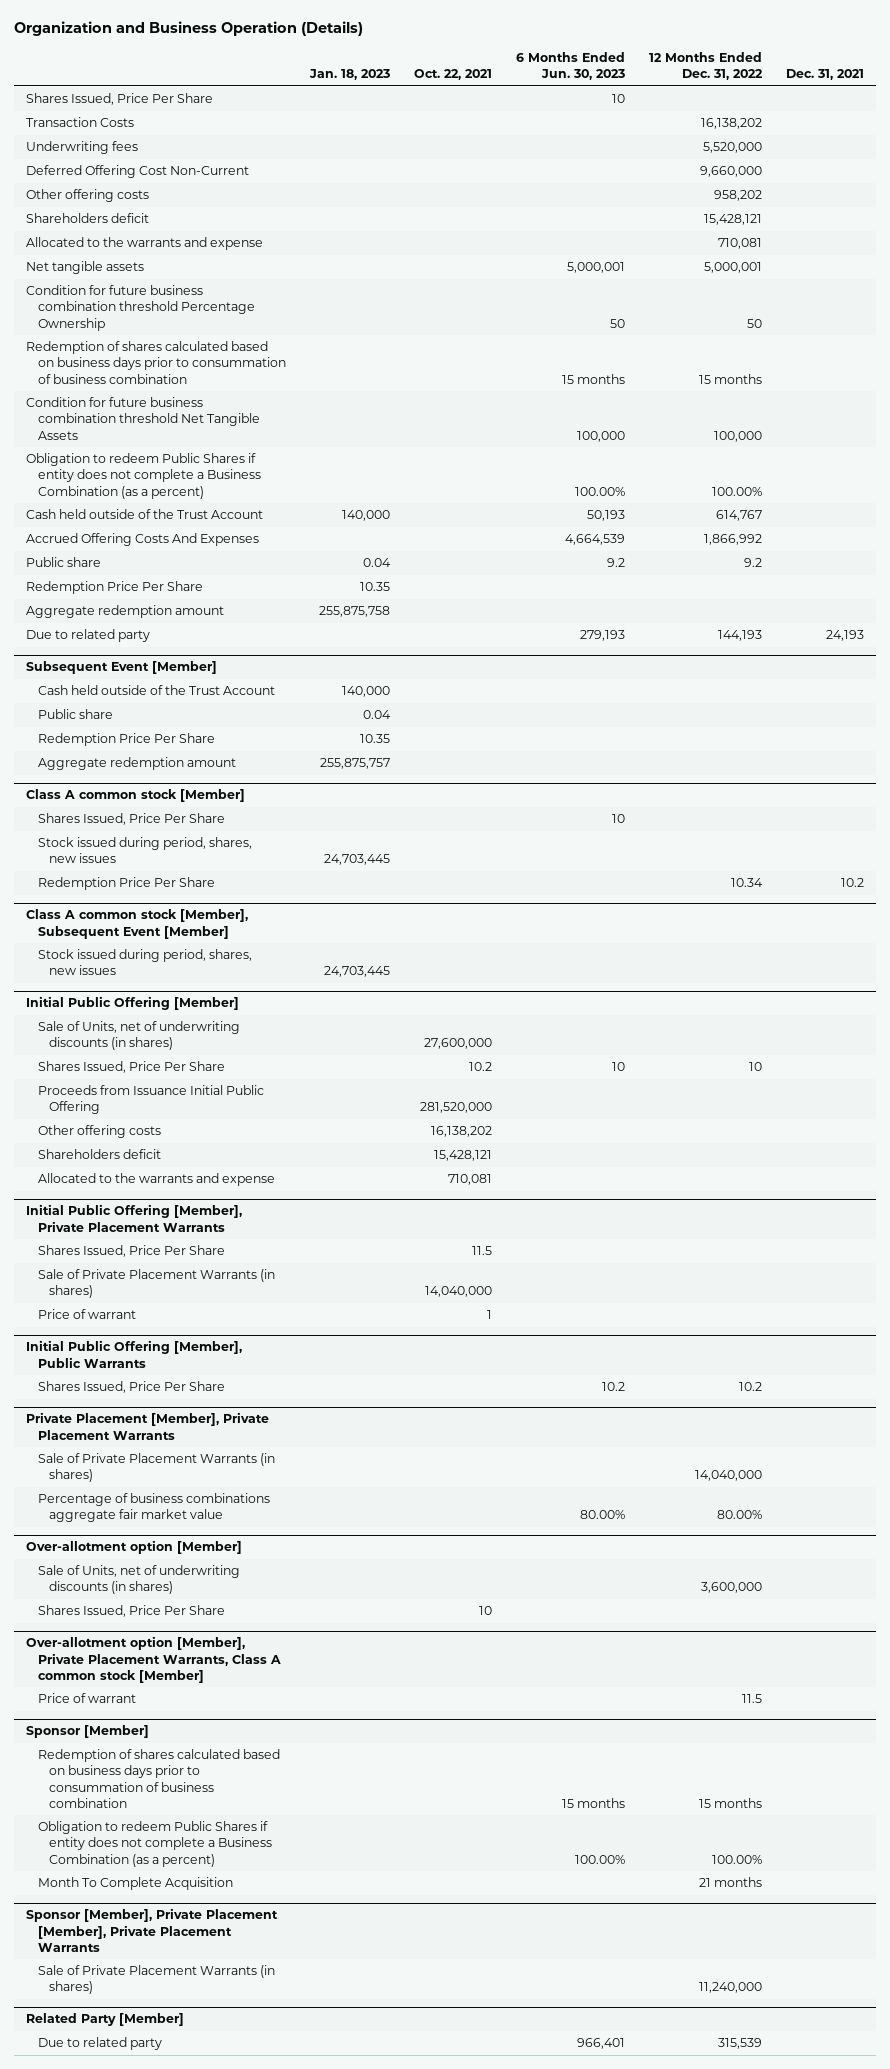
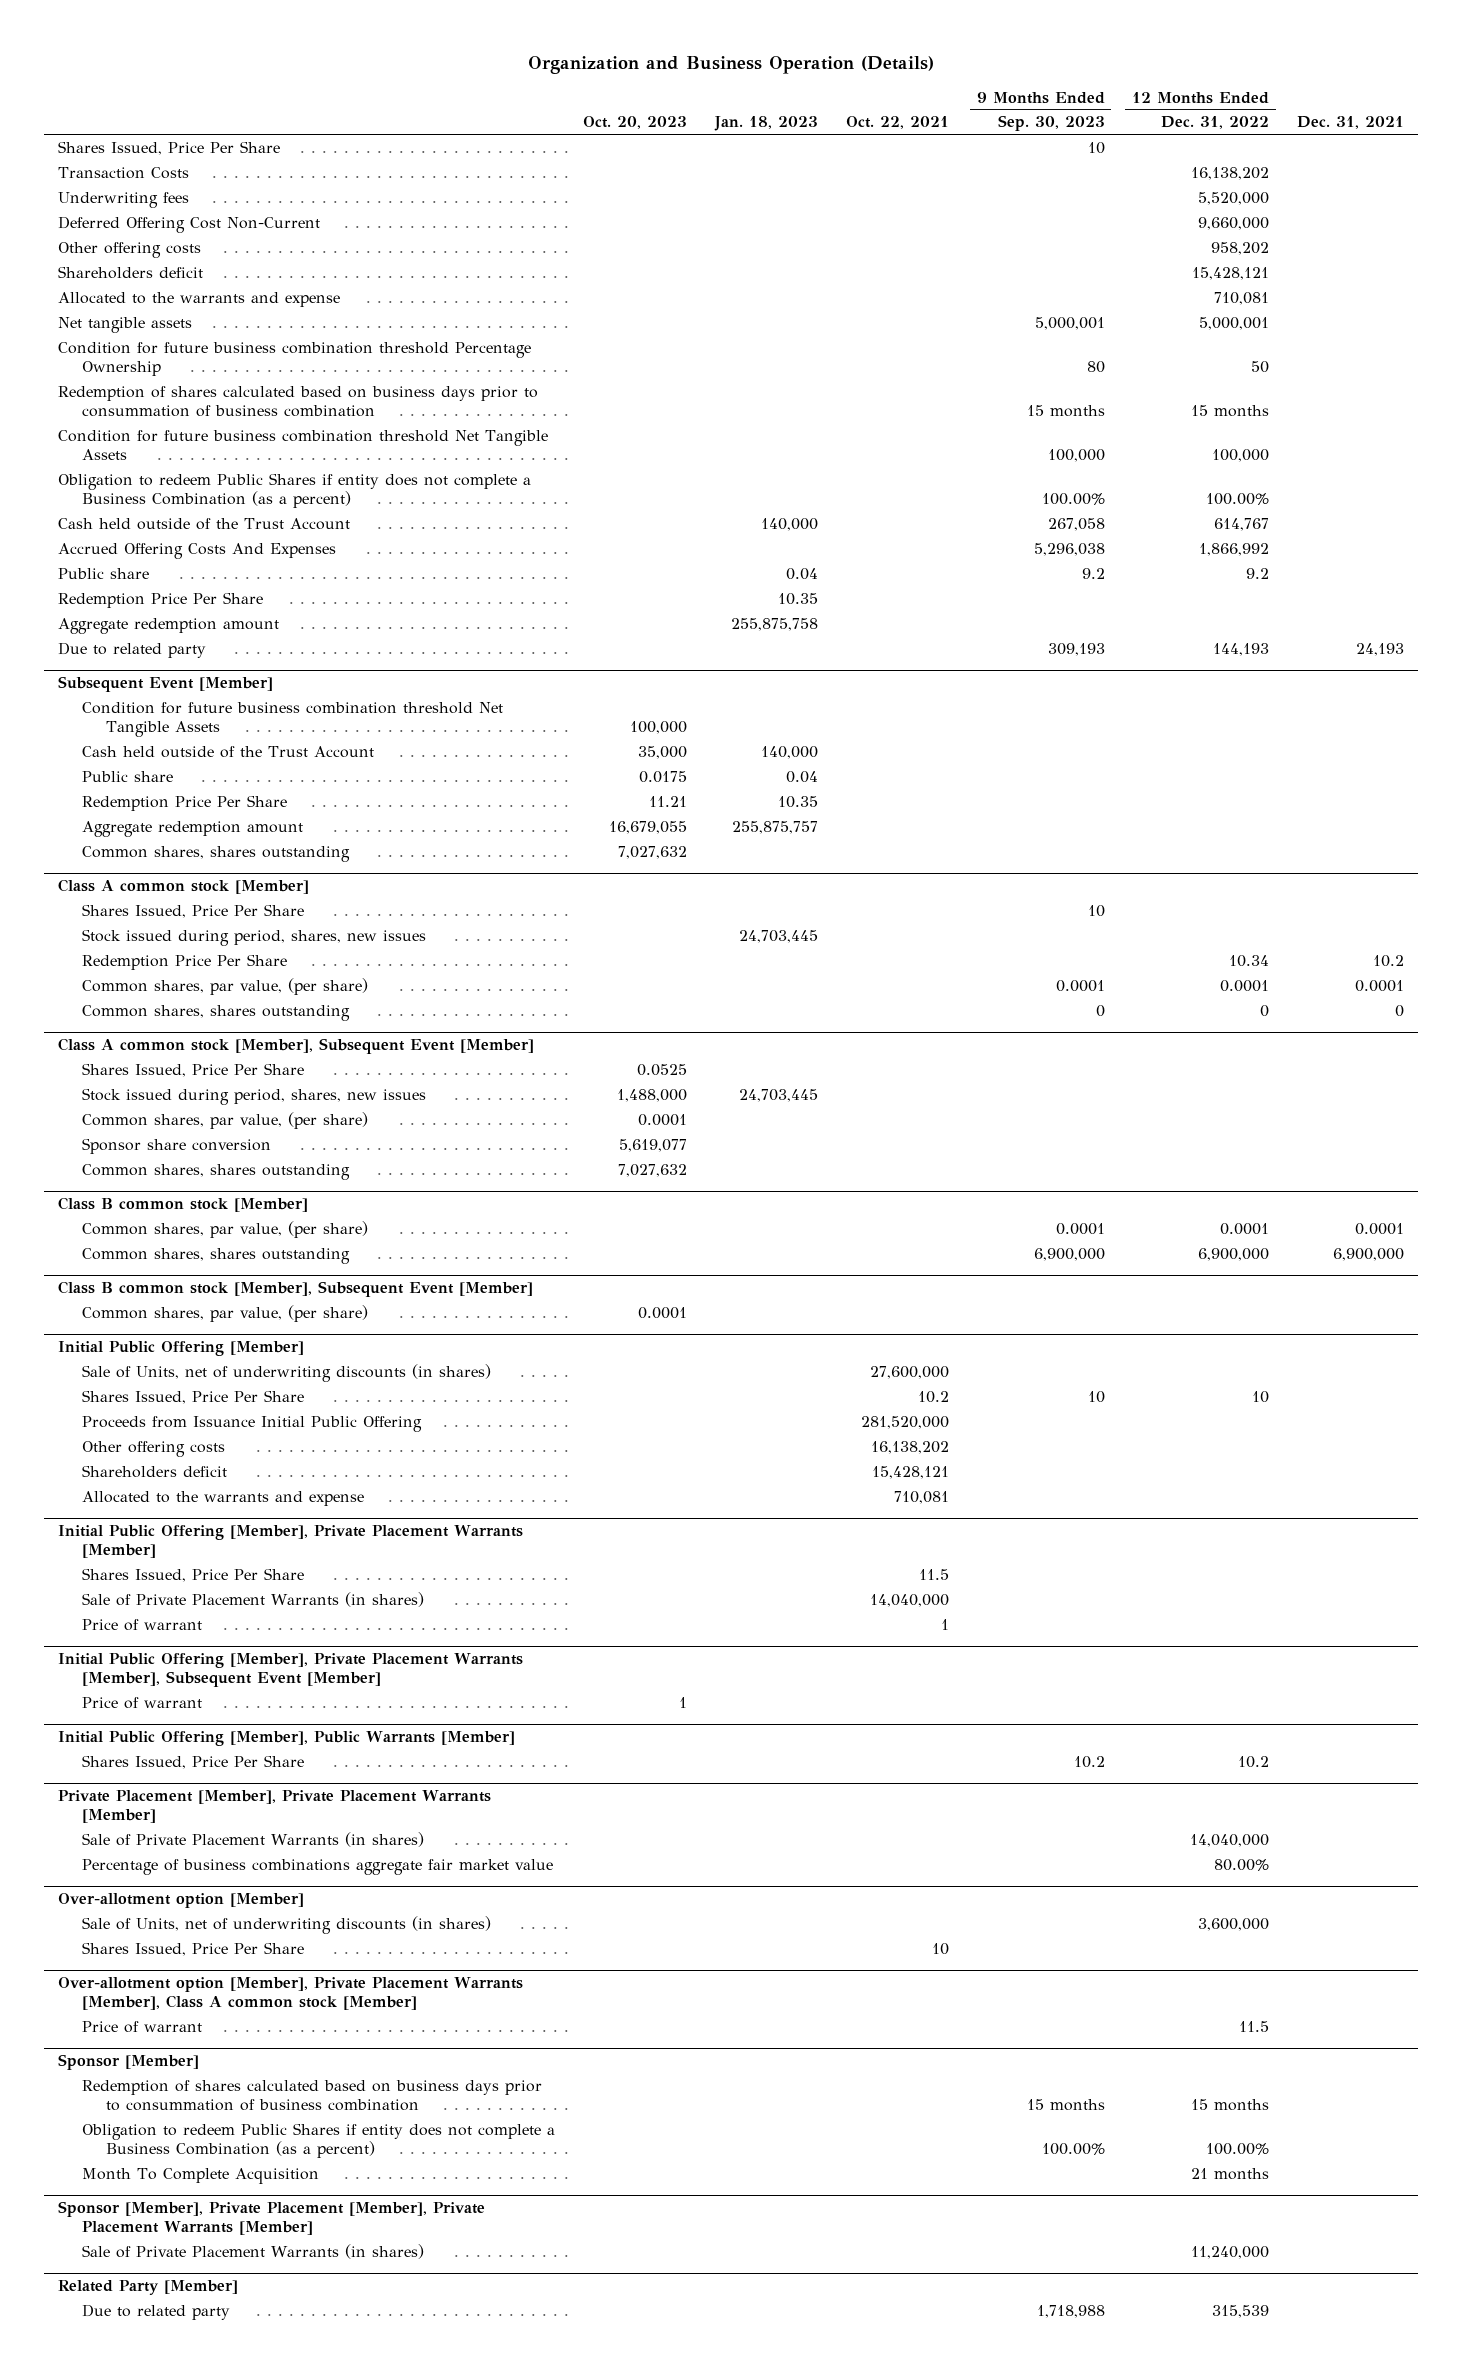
- | Jan. 18, 2023 | Oct. 22, 2021 | 6 Months Ended Jun. 30, 2023 | 12 Months Ended Dec. 31, 2022 | Dec. 31, 2021
+ | Oct. 20, 2023 | Jan. 18, 2023 | Oct. 22, 2021 | 9 Months Ended Sep. 30, 2023 | 12 Months Ended Dec. 31, 2022 | Dec. 31, 2021
@ Subsequent Event [Member]
+ Condition for future business combination threshold Net Tangible Assets | 100,000 | | | | |
+ Common shares, shares outstanding | 7,027,632 | | | | |
@ Class A common stock [Member]
+ Common shares, par value, (per share) | | | | 0.0001 | 0.0001 | 0.0001
+ Common shares, shares outstanding | | | | 0 | 0 | 0
@ Class A common stock [Member], Subsequent Event [Member]
+ Shares Issued, Price Per Share | 0.0525 | | | | |
+ Common shares, par value, (per share) | 0.0001 | | | | |
+ Sponsor share conversion | 5,619,077 | | | | |
+ Common shares, shares outstanding | 7,027,632 | | | | |
+ Class B common stock [Member]
+ Common shares, par value, (per share) | | | | 0.0001 | 0.0001 | 0.0001
+ Common shares, shares outstanding | | | | 6,900,000 | 6,900,000 | 6,900,000
+ Class B common stock [Member], Subsequent Event [Member]
+ Common shares, par value, (per share) | 0.0001 | | | | |
- Initial Public Offering [Member], Private Placement Warrants
+ Initial Public Offering [Member], Private Placement Warrants [Member]
- Initial Public Offering [Member], Public Warrants
+ Initial Public Offering [Member], Private Placement Warrants [Member], Subsequent Event [Member]
+ Price of warrant | 1 | | | | |
+ Initial Public Offering [Member], Public Warrants [Member]
- Private Placement [Member], Private Placement Warrants
+ Private Placement [Member], Private Placement Warrants [Member]
- Over-allotment option [Member], Private Placement Warrants, Class A common stock [Member]
+ Over-allotment option [Member], Private Placement Warrants [Member], Class A common stock [Member]
- Sponsor [Member], Private Placement [Member], Private Placement Warrants
+ Sponsor [Member], Private Placement [Member], Private Placement Warrants [Member]

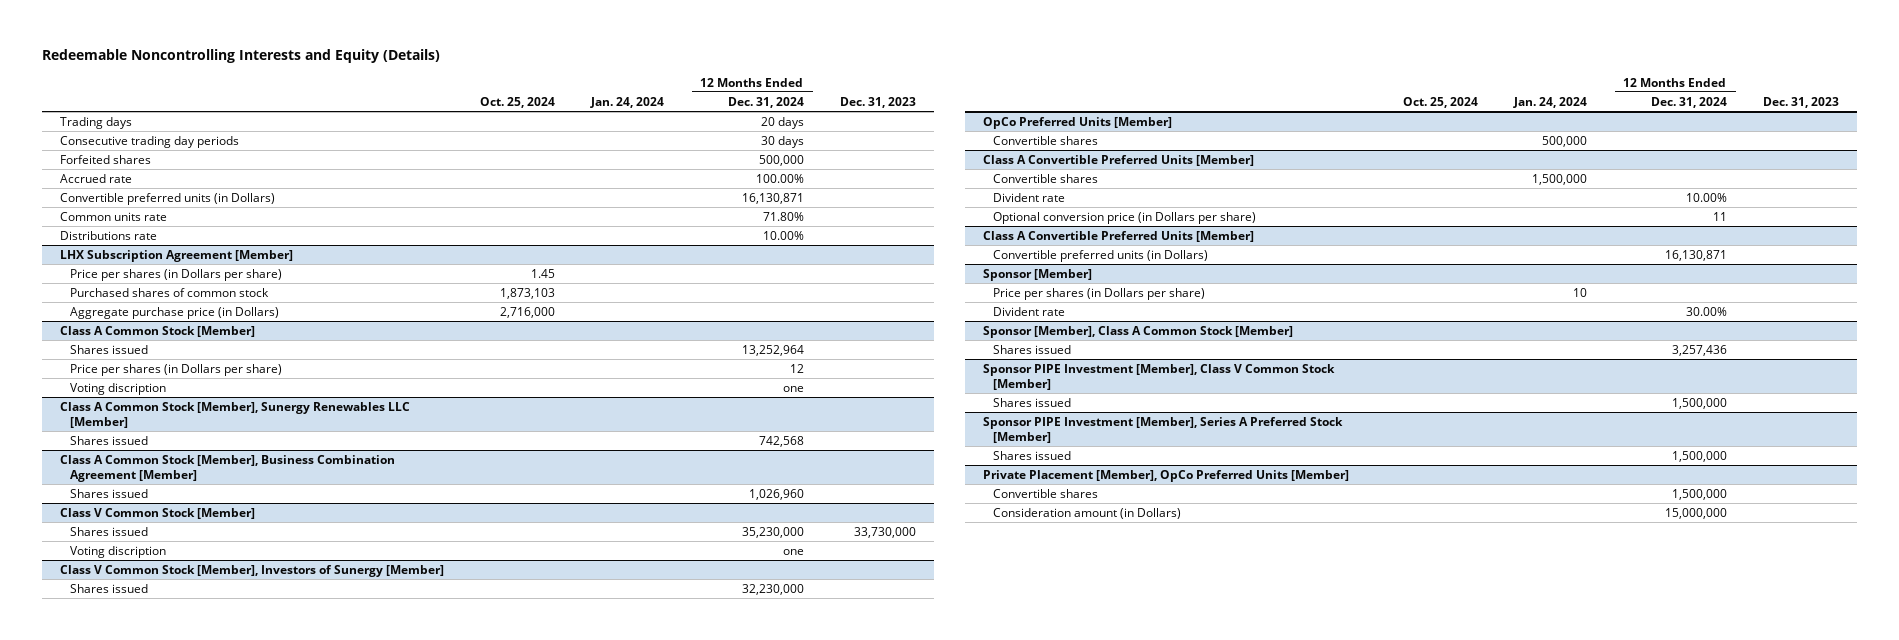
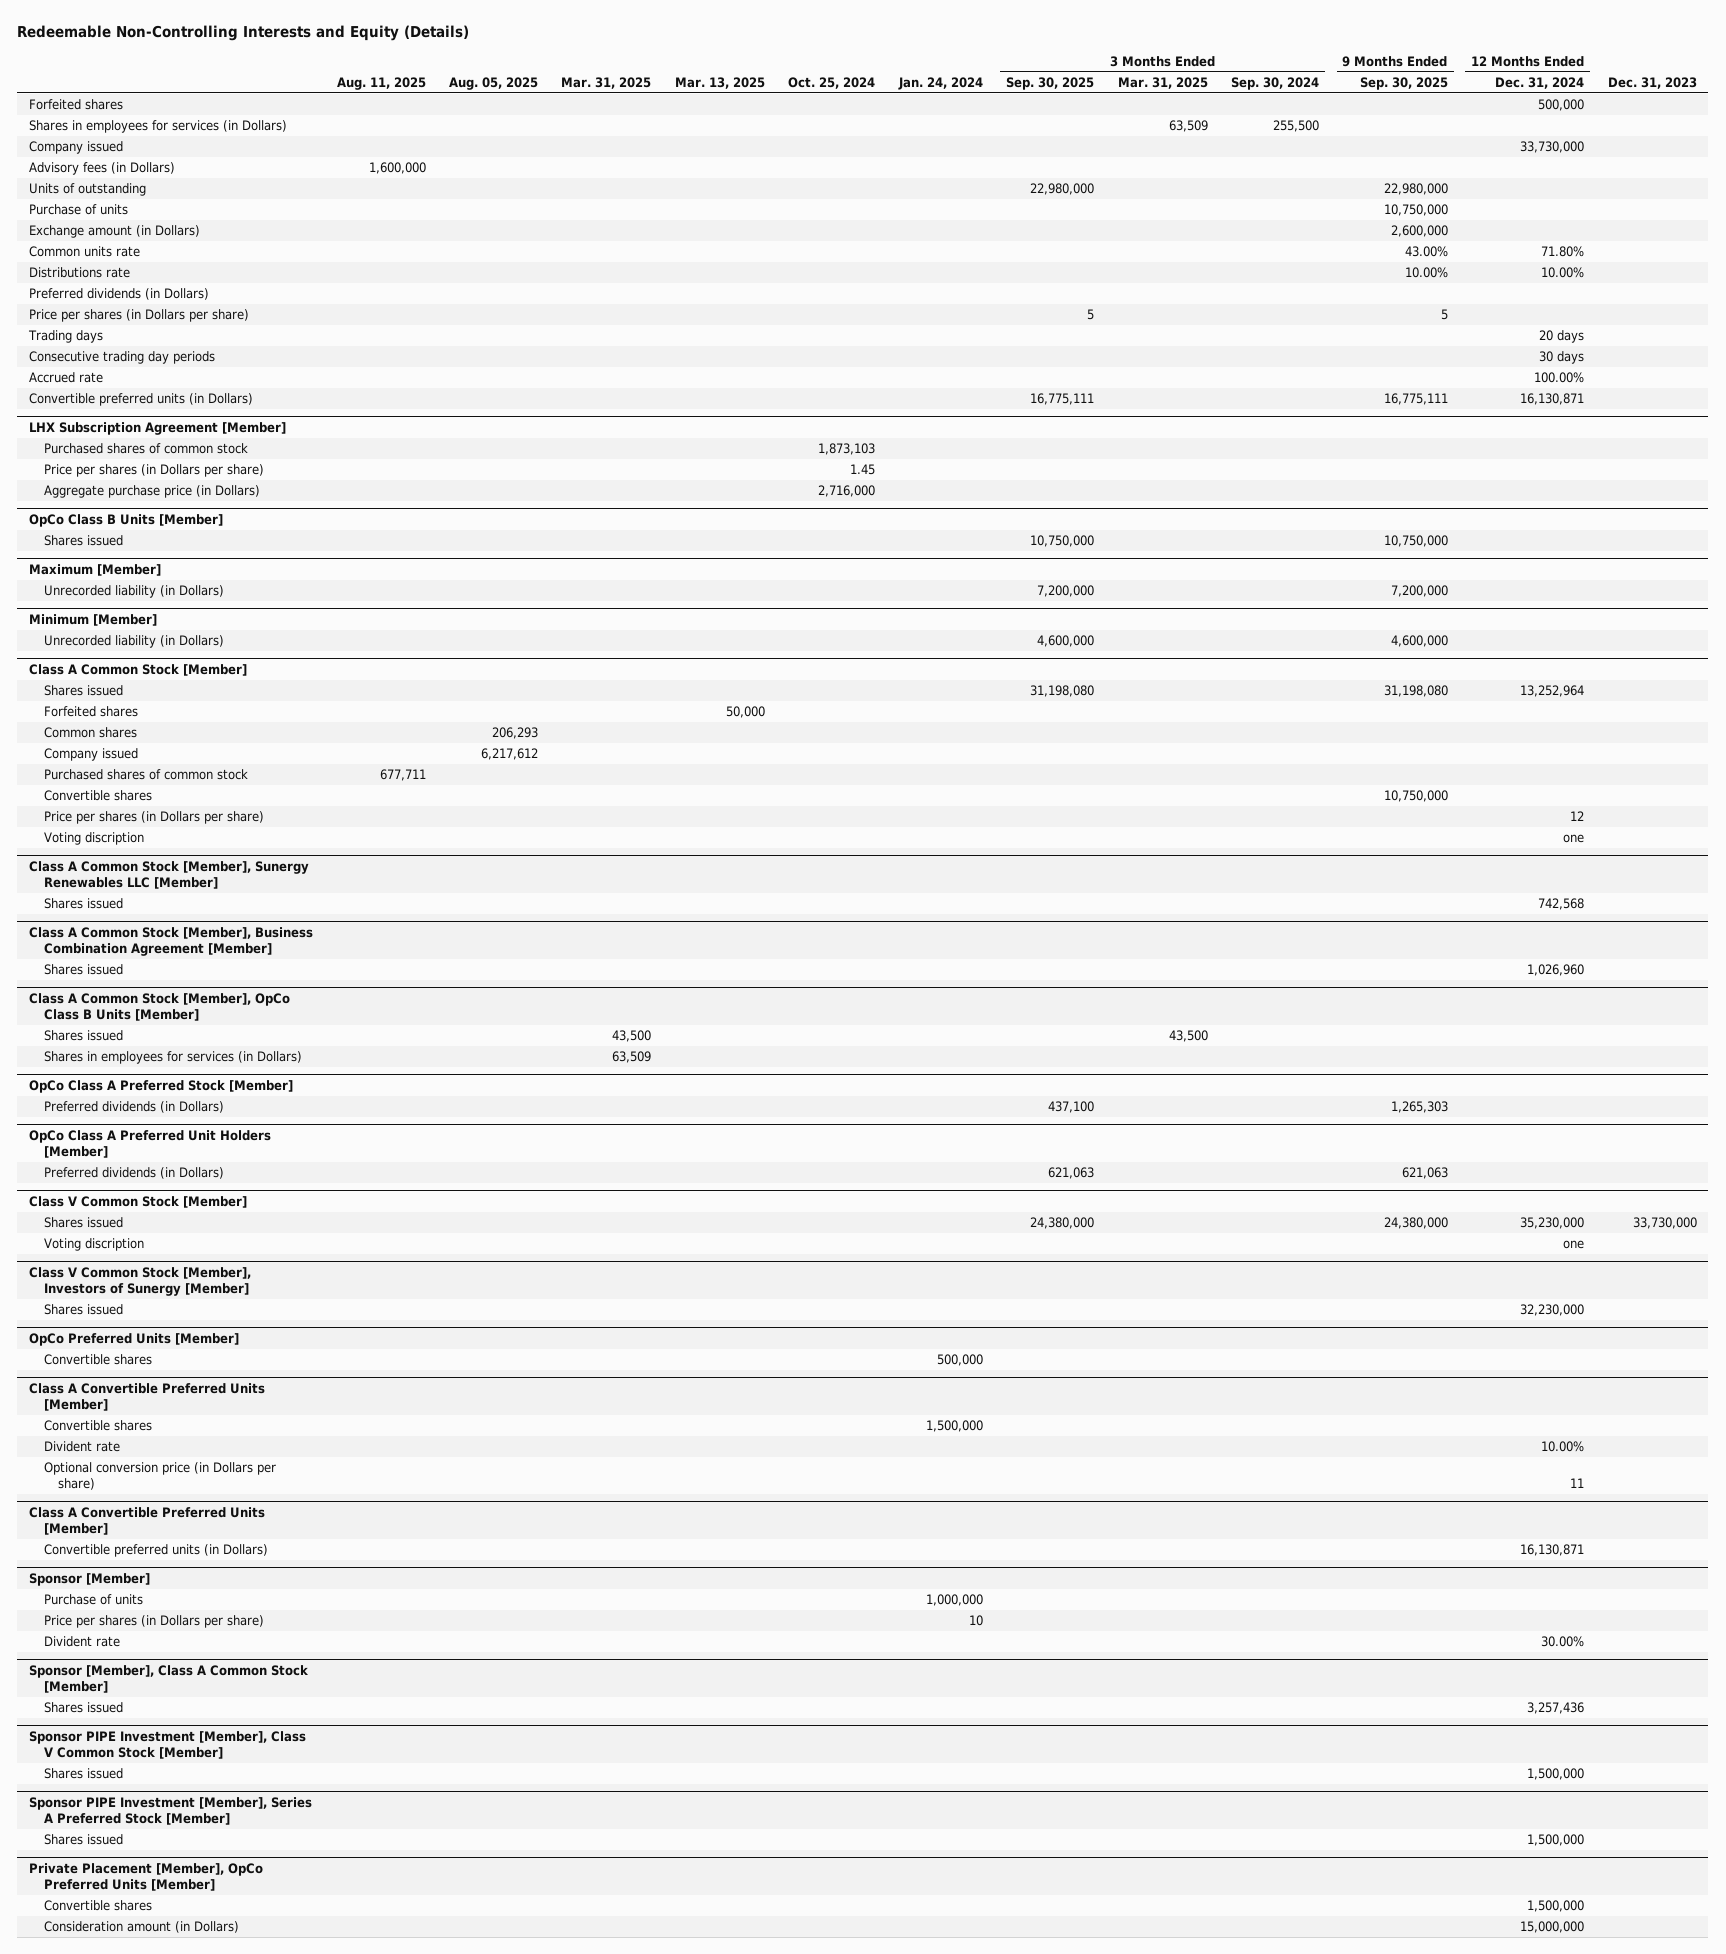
- Redeemable Noncontrolling Interests and Equity (Details)
+ Redeemable Non-Controlling Interests and Equity (Details)
- | Oct. 25, 2024 | Jan. 24, 2024 | 12 Months Ended Dec. 31, 2024 | Dec. 31, 2023
+ | Aug. 11, 2025 | Aug. 05, 2025 | Mar. 31, 2025 | Mar. 13, 2025 | Oct. 25, 2024 | Jan. 24, 2024 | 3 Months Ended Sep. 30, 2025 | 3 Months Ended Mar. 31, 2025 | 3 Months Ended Sep. 30, 2024 | 9 Months Ended Sep. 30, 2025 | 12 Months Ended Dec. 31, 2024 | Dec. 31, 2023
moved up: Forfeited shares | | | | | | | | | | | 500,000 |
+ Shares in employees for services (in Dollars) | | | | | | | | 63,509 | 255,500 | | |
+ Company issued | | | | | | | | | | | 33,730,000 |
+ Advisory fees (in Dollars) | 1,600,000 | | | | | | | | | | |
+ Units of outstanding | | | | | | | 22,980,000 | | | 22,980,000 | |
+ Purchase of units | | | | | | | | | | 10,750,000 | |
+ Exchange amount (in Dollars) | | | | | | | | | | 2,600,000 | |
moved up: Common units rate | | | | | | | | | | 43.00% | 71.80% |
moved up: Distributions rate | | | | | | | | | | 10.00% | 10.00% |
+ Preferred dividends (in Dollars)
+ Price per shares (in Dollars per share) | | | | | | | 5 | | | 5 | |
@ LHX Subscription Agreement [Member]
moved down: Price per shares (in Dollars per share) | | | | | 1.45 | | | | | | |
+ OpCo Class B Units [Member]
+ Shares issued | | | | | | | 10,750,000 | | | 10,750,000 | |
+ Maximum [Member]
+ Unrecorded liability (in Dollars) | | | | | | | 7,200,000 | | | 7,200,000 | |
+ Minimum [Member]
+ Unrecorded liability (in Dollars) | | | | | | | 4,600,000 | | | 4,600,000 | |
@ Class A Common Stock [Member]
+ Forfeited shares | | | | 50,000 | | | | | | | |
+ Common shares | | 206,293 | | | | | | | | | |
+ Company issued | | 6,217,612 | | | | | | | | | |
+ Purchased shares of common stock | 677,711 | | | | | | | | | | |
+ Convertible shares | | | | | | | | | | 10,750,000 | |
+ Class A Common Stock [Member], OpCo Class B Units [Member]
+ Shares issued | | | 43,500 | | | | | 43,500 | | | |
+ Shares in employees for services (in Dollars) | | | 63,509 | | | | | | | | |
+ OpCo Class A Preferred Stock [Member]
+ Preferred dividends (in Dollars) | | | | | | | 437,100 | | | 1,265,303 | |
+ OpCo Class A Preferred Unit Holders [Member]
+ Preferred dividends (in Dollars) | | | | | | | 621,063 | | | 621,063 | |
@ Sponsor [Member]
+ Purchase of units | | | | | | 1,000,000 | | | | | |

